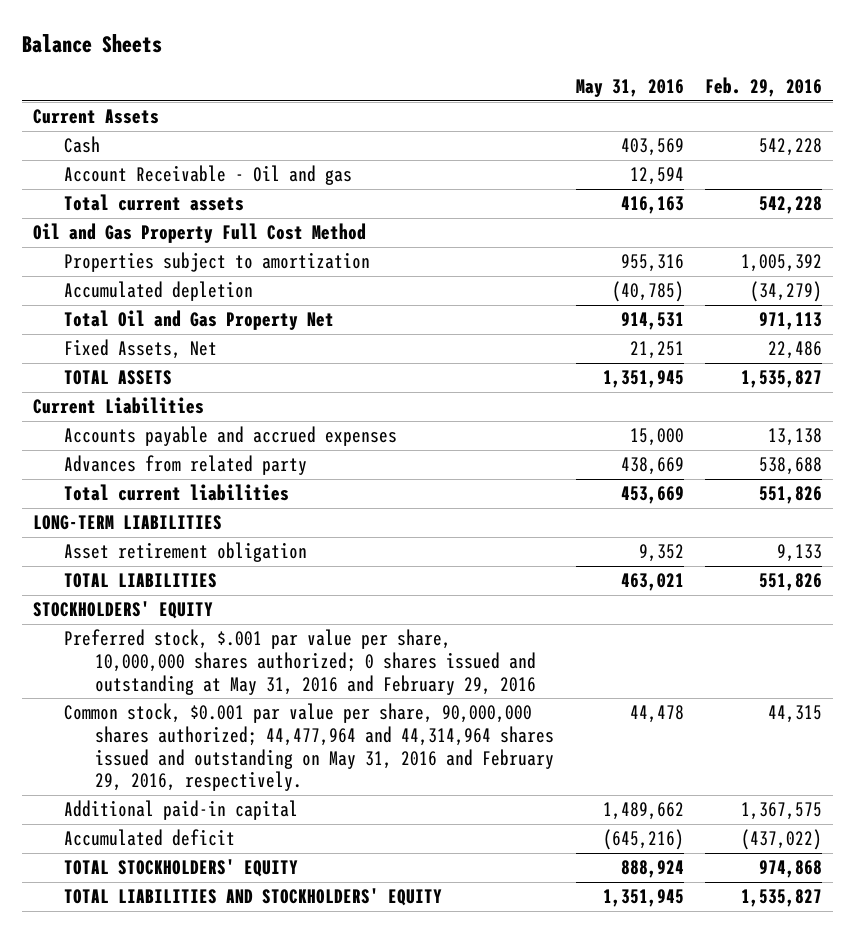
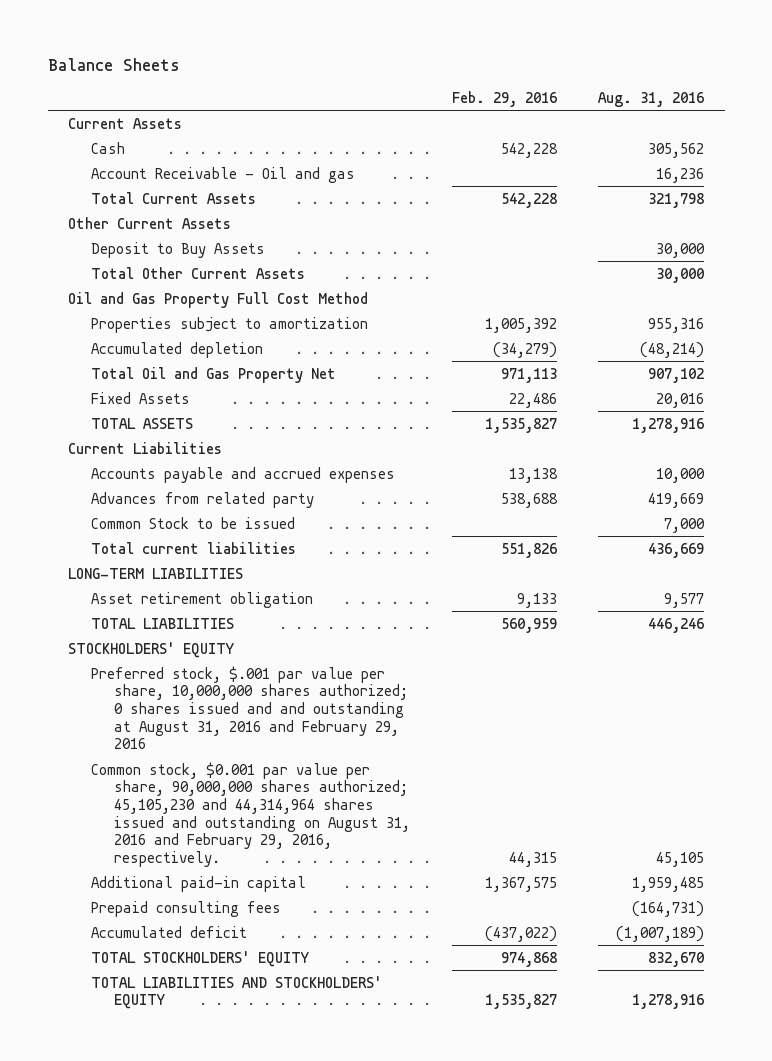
- | May 31, 2016 | Feb. 29, 2016
+ | Feb. 29, 2016 | Aug. 31, 2016
- Total current assets | 416,163 | 542,228
+ Total Current Assets | 542,228 | 321,798
+ Other Current Assets
+ Deposit to Buy Assets | | 30,000
+ Total Other Current Assets | | 30,000
- Fixed Assets, Net | 21,251 | 22,486
+ Fixed Assets | 22,486 | 20,016
+ Common Stock to be issued | | 7,000
- TOTAL LIABILITIES | 463,021 | 551,826
+ TOTAL LIABILITIES | 560,959 | 446,246
- Preferred stock, $.001 par value per share, 10,000,000 shares authorized; 0 shares issued and outstanding at May 31, 2016 and February 29, 2016
- Common stock, $0.001 par value per share, 90,000,000 shares authorized; 44,477,964 and 44,314,964 shares issued and outstanding on May 31, 2016 and February 29, 2016, respectively. | 44,478 | 44,315
+ Preferred stock, $.001 par value per share, 10,000,000 shares authorized; 0 shares issued and and outstanding at August 31, 2016 and February 29, 2016
+ Common stock, $0.001 par value per share, 90,000,000 shares authorized; 45,105,230 and 44,314,964 shares issued and outstanding on August 31, 2016 and February 29, 2016, respectively. | 44,315 | 45,105
+ Prepaid consulting fees | | (164,731)

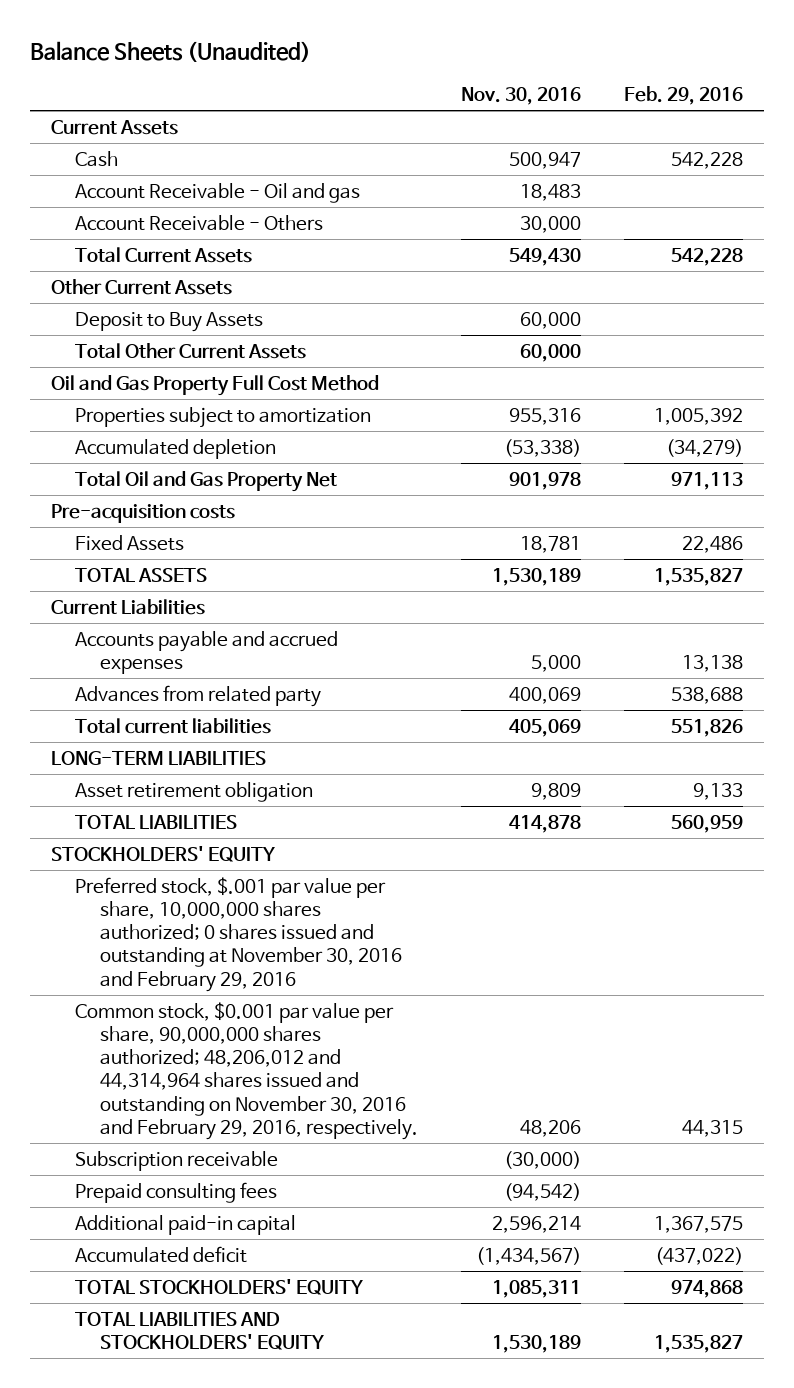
- Balance Sheets
+ Balance Sheets (Unaudited)
- | Feb. 29, 2016 | Aug. 31, 2016
+ | Nov. 30, 2016 | Feb. 29, 2016
+ Account Receivable - Others | 30,000 |
+ Pre-acquisition costs
- Common Stock to be issued | | 7,000
- Preferred stock, $.001 par value per share, 10,000,000 shares authorized; 0 shares issued and and outstanding at August 31, 2016 and February 29, 2016
- Common stock, $0.001 par value per share, 90,000,000 shares authorized; 45,105,230 and 44,314,964 shares issued and outstanding on August 31, 2016 and February 29, 2016, respectively. | 44,315 | 45,105
+ Preferred stock, $.001 par value per share, 10,000,000 shares authorized; 0 shares issued and outstanding at November 30, 2016 and February 29, 2016
+ Common stock, $0.001 par value per share, 90,000,000 shares authorized; 48,206,012 and 44,314,964 shares issued and outstanding on November 30, 2016 and February 29, 2016, respectively. | 48,206 | 44,315
+ Subscription receivable | (30,000) |
moved down: Additional paid-in capital | 2,596,214 | 1,367,575

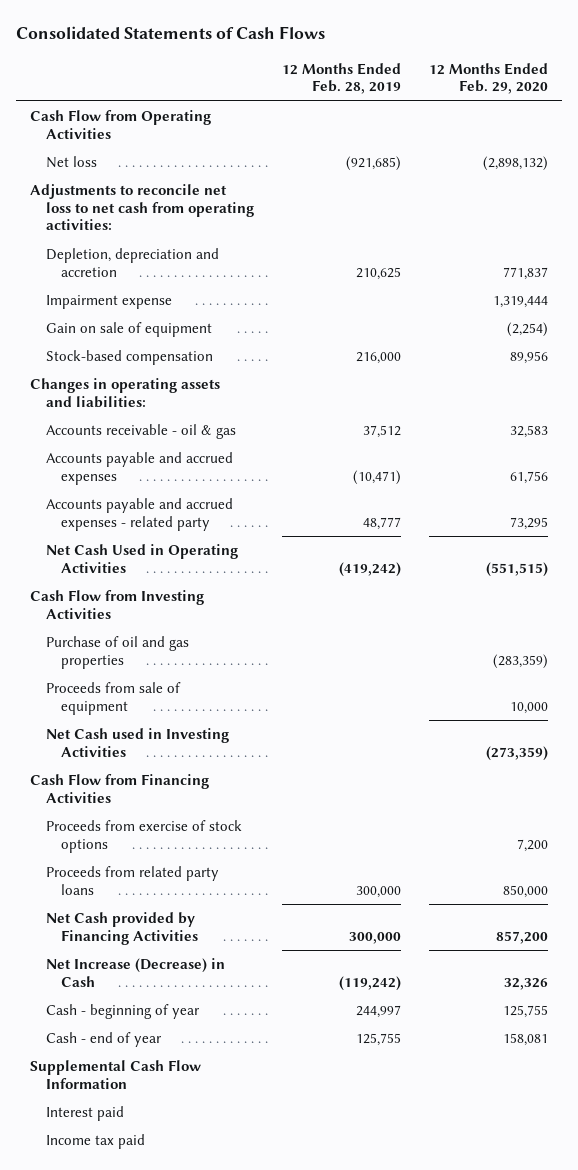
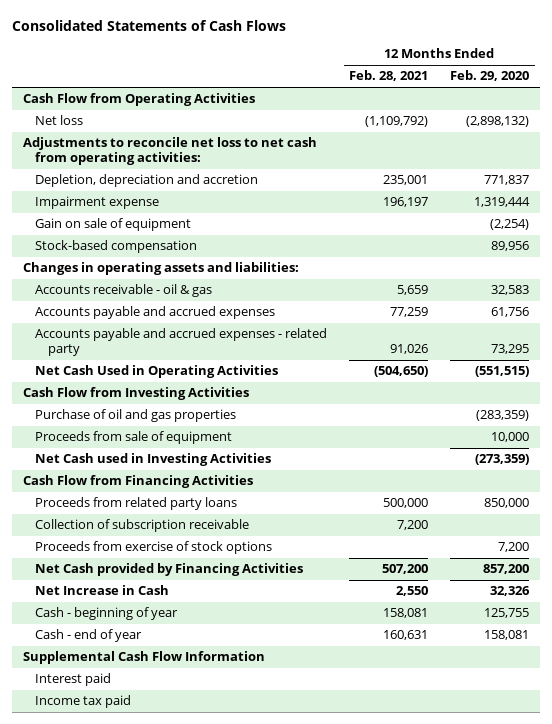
- | 12 Months Ended Feb. 28, 2019 | 12 Months Ended Feb. 29, 2020
+ | 12 Months Ended Feb. 28, 2021 | 12 Months Ended Feb. 29, 2020
+ Collection of subscription receivable | 7,200 |
moved down: Proceeds from exercise of stock options | | 7,200
- Net Increase (Decrease) in Cash | (119,242) | 32,326
+ Net Increase in Cash | 2,550 | 32,326

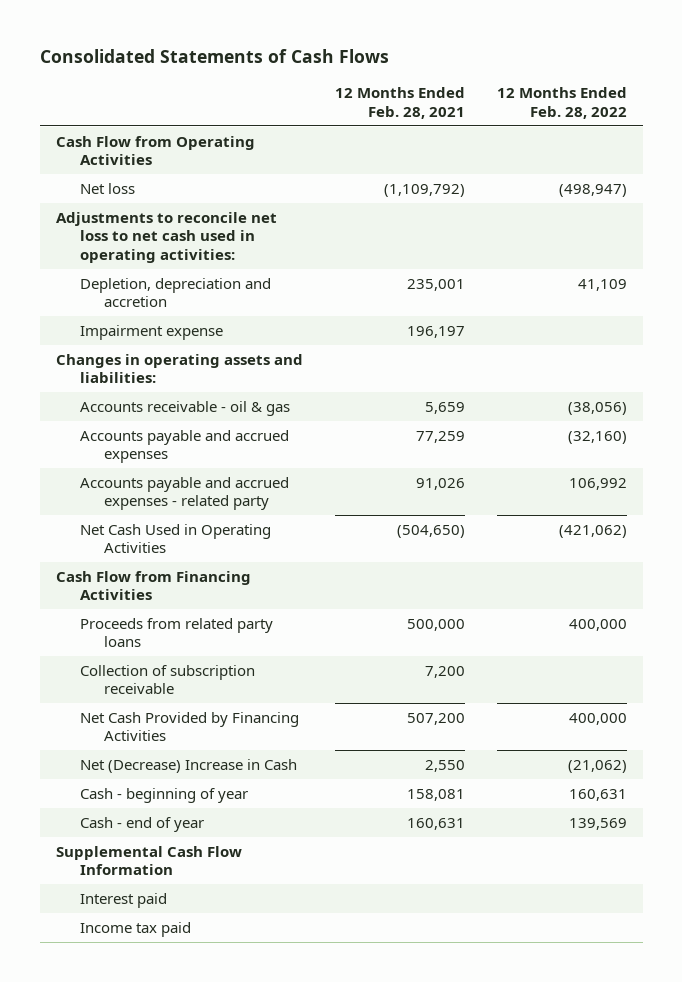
- | 12 Months Ended Feb. 28, 2021 | 12 Months Ended Feb. 29, 2020
+ | 12 Months Ended Feb. 28, 2021 | 12 Months Ended Feb. 28, 2022
- Adjustments to reconcile net loss to net cash from operating activities:
+ Adjustments to reconcile net loss to net cash used in operating activities:
- Gain on sale of equipment | | (2,254)
- Stock-based compensation | | 89,956
- Cash Flow from Investing Activities
- Purchase of oil and gas properties | | (283,359)
- Proceeds from sale of equipment | | 10,000
- Net Cash used in Investing Activities | | (273,359)
- Proceeds from exercise of stock options | | 7,200
- Net Cash provided by Financing Activities | 507,200 | 857,200
- Net Increase in Cash | 2,550 | 32,326
+ Net Cash Provided by Financing Activities | 507,200 | 400,000
+ Net (Decrease) Increase in Cash | 2,550 | (21,062)

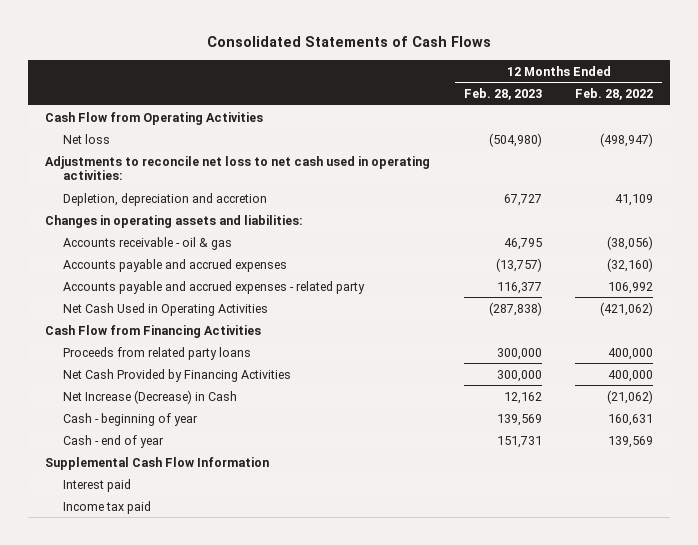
- | 12 Months Ended Feb. 28, 2021 | 12 Months Ended Feb. 28, 2022
+ | 12 Months Ended Feb. 28, 2023 | 12 Months Ended Feb. 28, 2022
- Impairment expense | 196,197 |
- Collection of subscription receivable | 7,200 |
- Net (Decrease) Increase in Cash | 2,550 | (21,062)
+ Net Increase (Decrease) in Cash | 12,162 | (21,062)

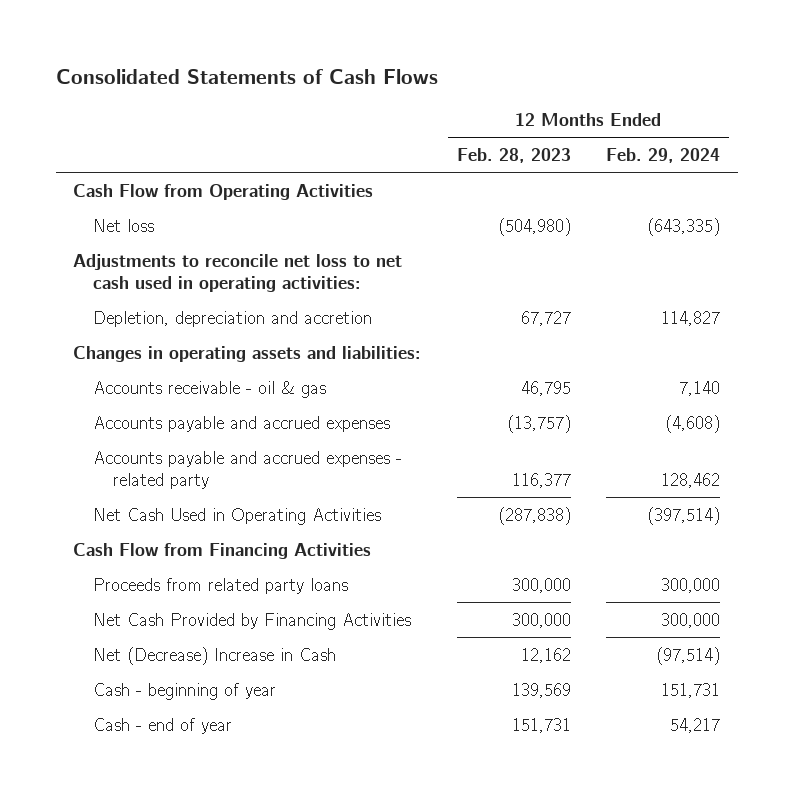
- | 12 Months Ended Feb. 28, 2023 | 12 Months Ended Feb. 28, 2022
+ | 12 Months Ended Feb. 28, 2023 | 12 Months Ended Feb. 29, 2024
- Net Increase (Decrease) in Cash | 12,162 | (21,062)
+ Net (Decrease) Increase in Cash | 12,162 | (97,514)
- Supplemental Cash Flow Information
- Interest paid
- Income tax paid

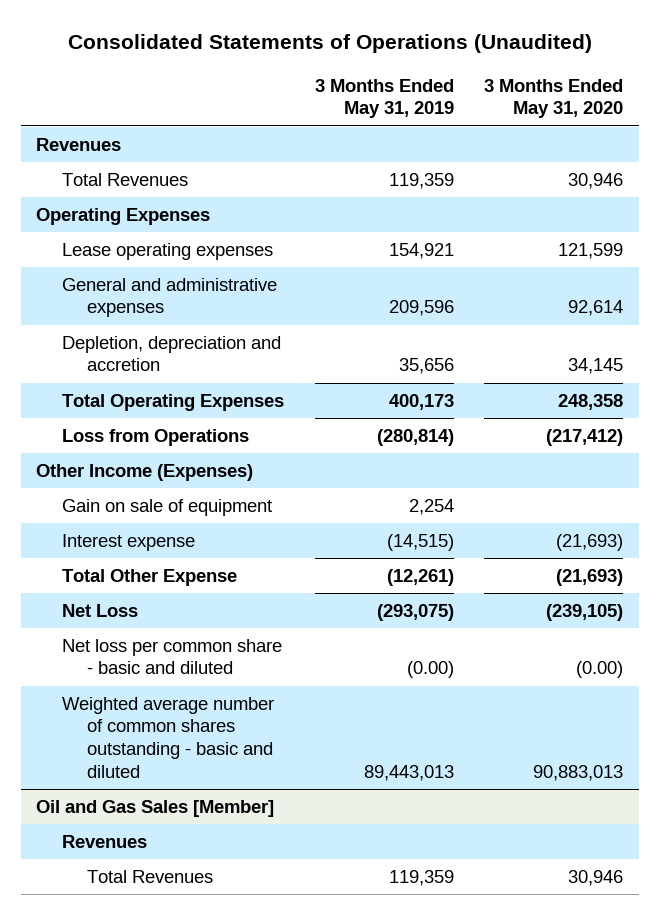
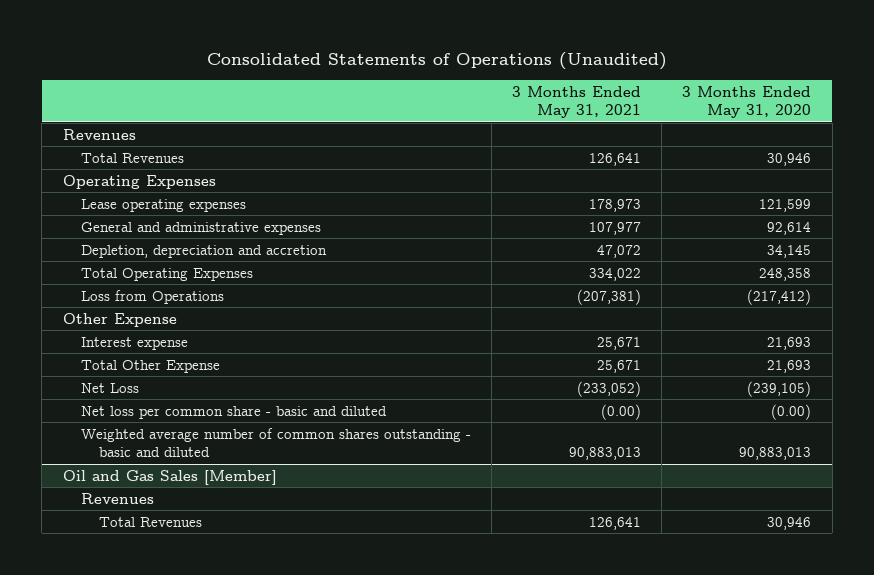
- | 3 Months Ended May 31, 2019 | 3 Months Ended May 31, 2020
+ | 3 Months Ended May 31, 2021 | 3 Months Ended May 31, 2020
- Other Income (Expenses)
- Gain on sale of equipment | 2,254 |
- Interest expense | (14,515) | (21,693)
- Total Other Expense | (12,261) | (21,693)
+ Other Expense
+ Interest expense | 25,671 | 21,693
+ Total Other Expense | 25,671 | 21,693

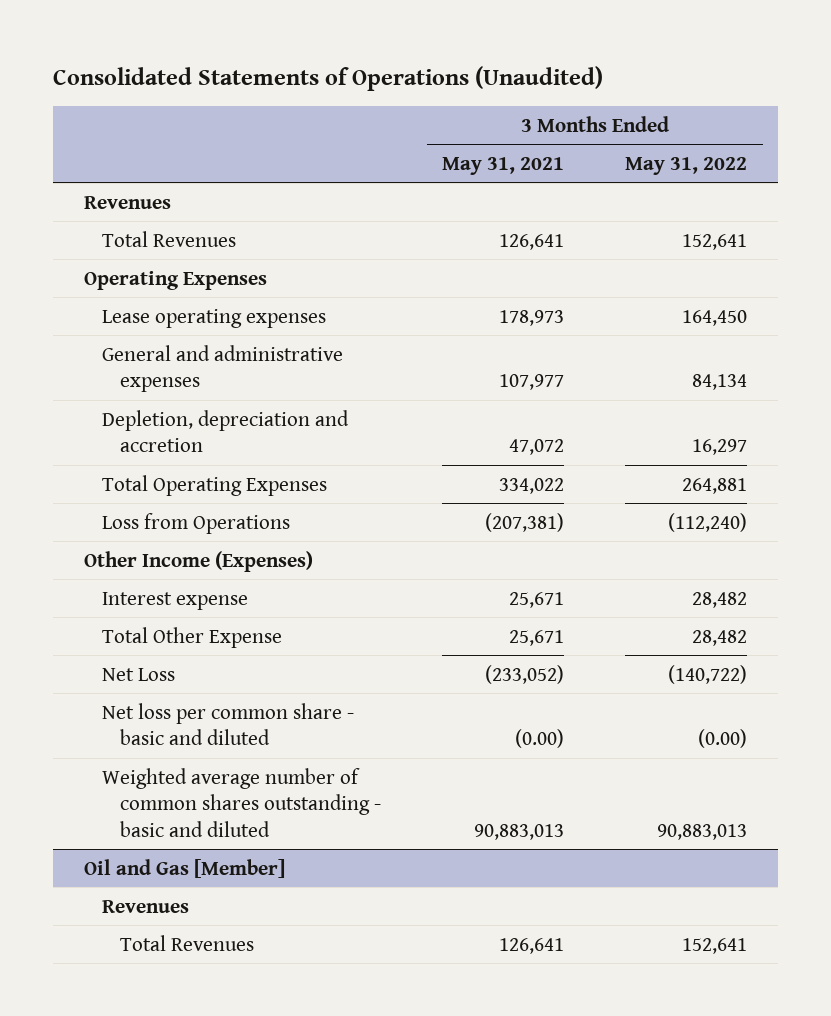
- | 3 Months Ended May 31, 2021 | 3 Months Ended May 31, 2020
+ | 3 Months Ended May 31, 2021 | 3 Months Ended May 31, 2022
- Other Expense
+ Other Income (Expenses)
- Oil and Gas Sales [Member]
+ Oil and Gas [Member]

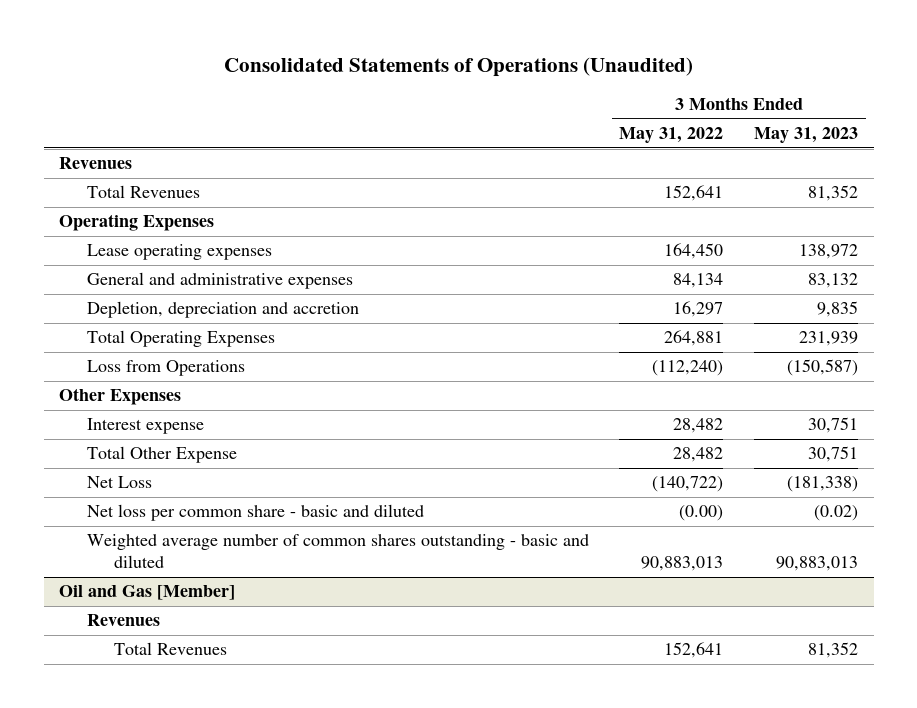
- | 3 Months Ended May 31, 2021 | 3 Months Ended May 31, 2022
+ | 3 Months Ended May 31, 2022 | 3 Months Ended May 31, 2023
- Other Income (Expenses)
+ Other Expenses

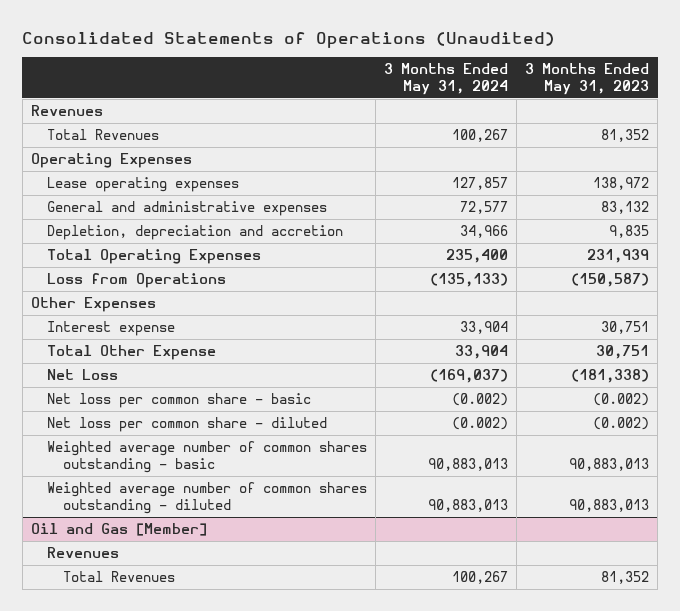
- | 3 Months Ended May 31, 2022 | 3 Months Ended May 31, 2023
+ | 3 Months Ended May 31, 2024 | 3 Months Ended May 31, 2023
- Net loss per common share - basic and diluted | (0.00) | (0.02)
- Weighted average number of common shares outstanding - basic and diluted | 90,883,013 | 90,883,013
+ Net loss per common share - basic | (0.002) | (0.002)
+ Net loss per common share - diluted | (0.002) | (0.002)
+ Weighted average number of common shares outstanding - basic | 90,883,013 | 90,883,013
+ Weighted average number of common shares outstanding - diluted | 90,883,013 | 90,883,013

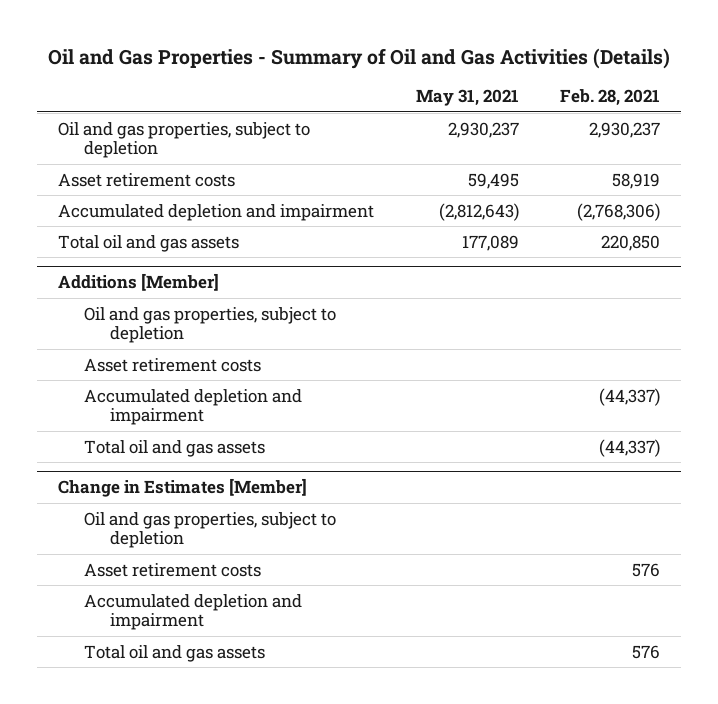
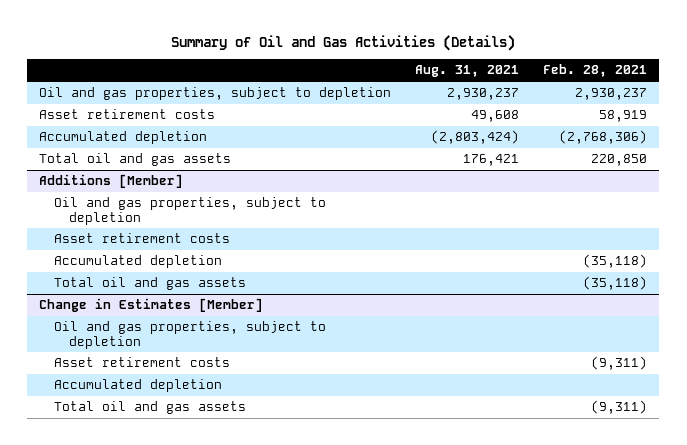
- Oil and Gas Properties - Summary of Oil and Gas Activities (Details)
+ Summary of Oil and Gas Activities (Details)
- | May 31, 2021 | Feb. 28, 2021
+ | Aug. 31, 2021 | Feb. 28, 2021
- Accumulated depletion and impairment | (2,812,643) | (2,768,306)
+ Accumulated depletion | (2,803,424) | (2,768,306)
@ Additions [Member]
- Accumulated depletion and impairment | | (44,337)
- Total oil and gas assets | | (44,337)
+ Accumulated depletion | | (35,118)
+ Total oil and gas assets | | (35,118)
@ Change in Estimates [Member]
- Asset retirement costs | | 576
- Accumulated depletion and impairment
- Total oil and gas assets | | 576
+ Asset retirement costs | | (9,311)
+ Accumulated depletion
+ Total oil and gas assets | | (9,311)

